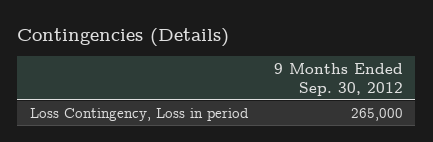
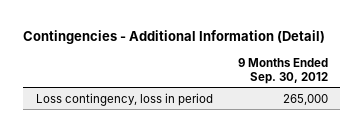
- Contingencies (Details)
+ Contingencies - Additional Information (Detail)
- Loss Contingency, Loss in period | 265,000
+ Loss contingency, loss in period | 265,000

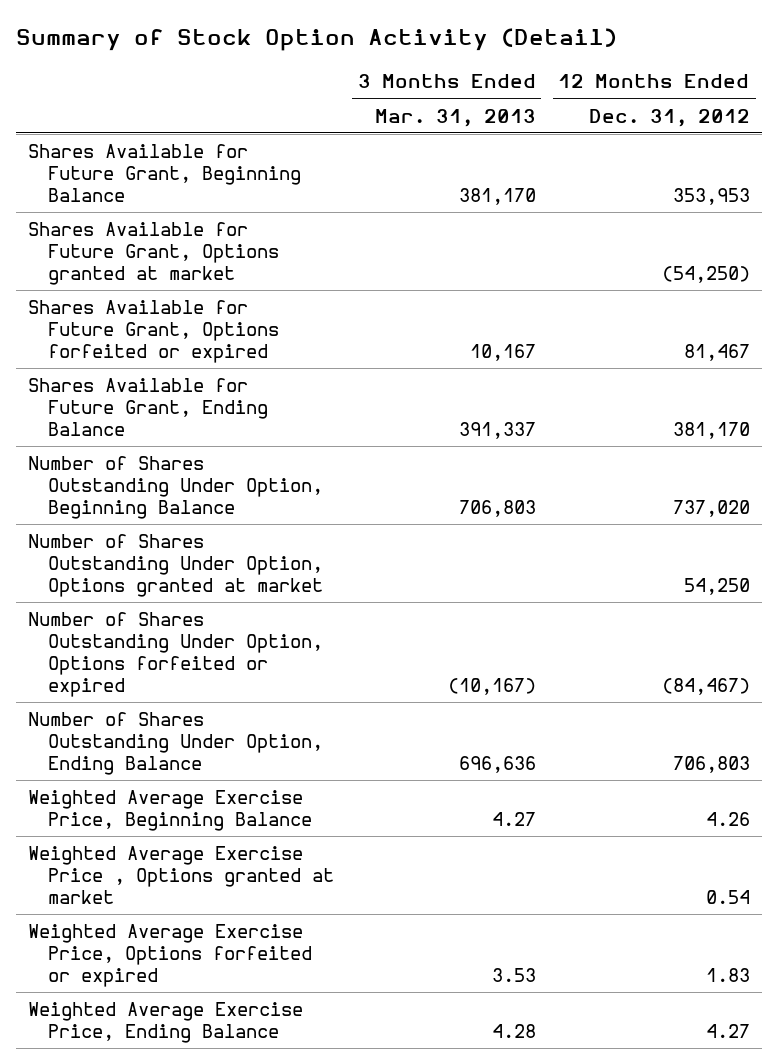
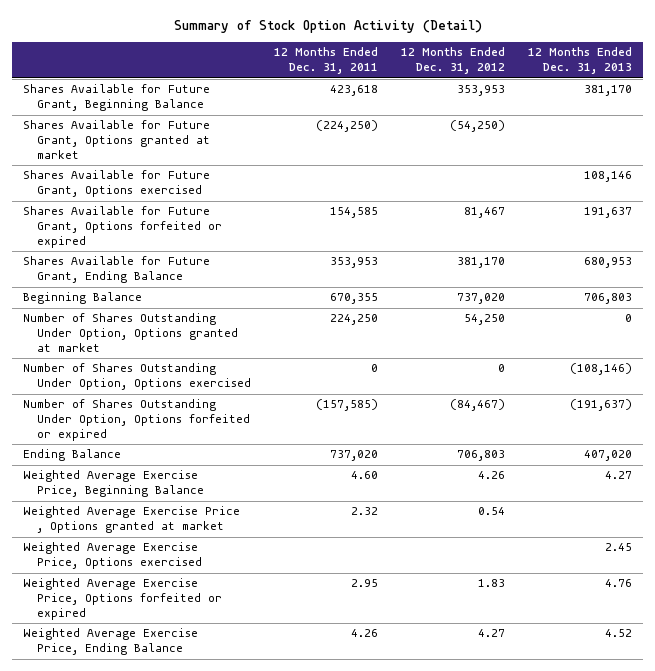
- | 3 Months Ended Mar. 31, 2013 | 12 Months Ended Dec. 31, 2012
+ | 12 Months Ended Dec. 31, 2011 | 12 Months Ended Dec. 31, 2012 | 12 Months Ended Dec. 31, 2013
+ Shares Available for Future Grant, Options exercised | | | 108,146
- Number of Shares Outstanding Under Option, Beginning Balance | 706,803 | 737,020
+ Beginning Balance | 670,355 | 737,020 | 706,803
+ Number of Shares Outstanding Under Option, Options exercised | 0 | 0 | (108,146)
- Number of Shares Outstanding Under Option, Ending Balance | 696,636 | 706,803
+ Ending Balance | 737,020 | 706,803 | 407,020
+ Weighted Average Exercise Price, Options exercised | | | 2.45

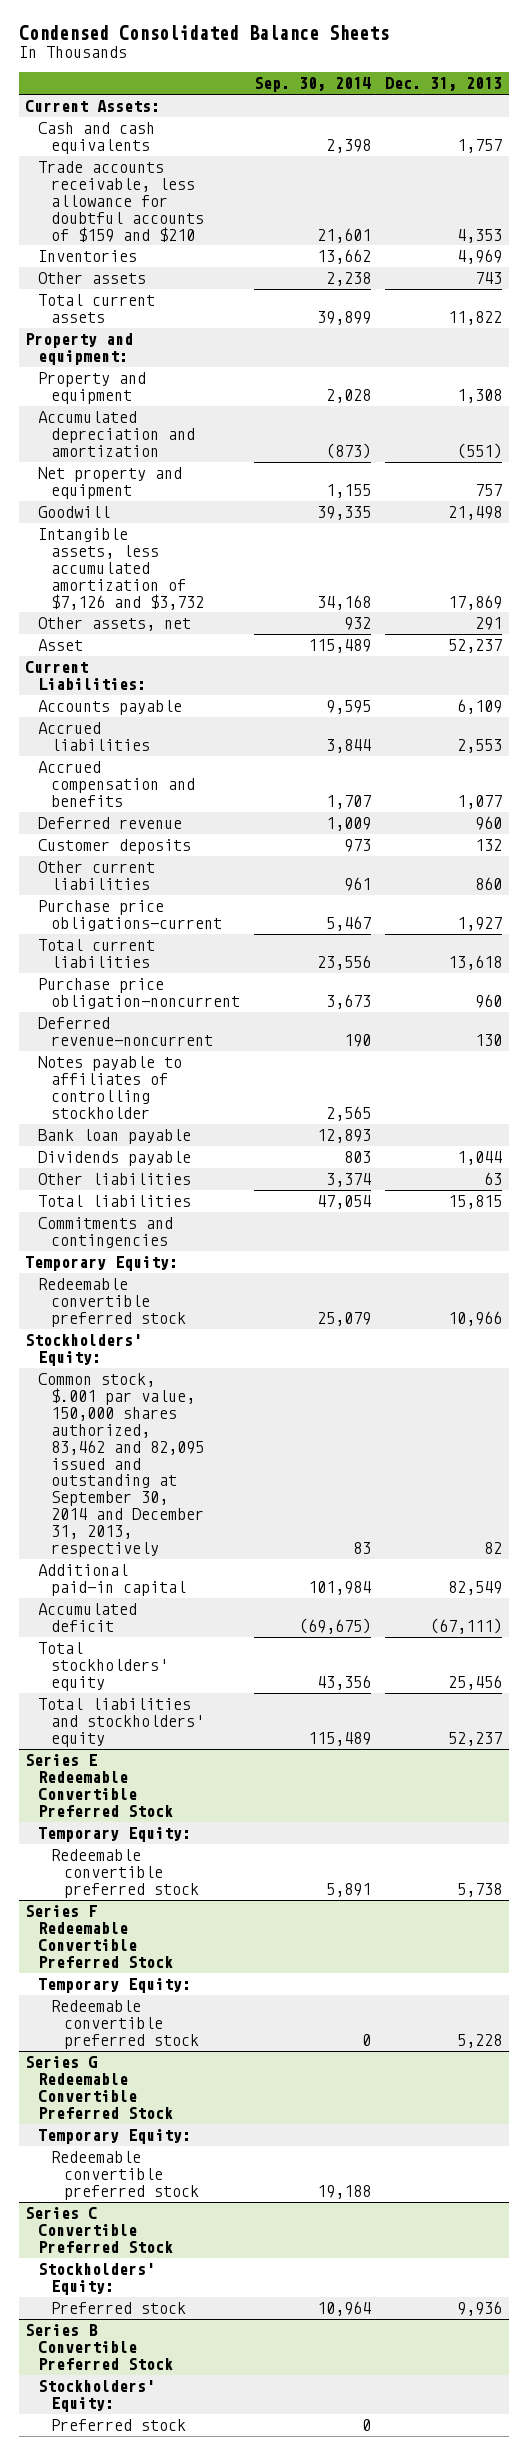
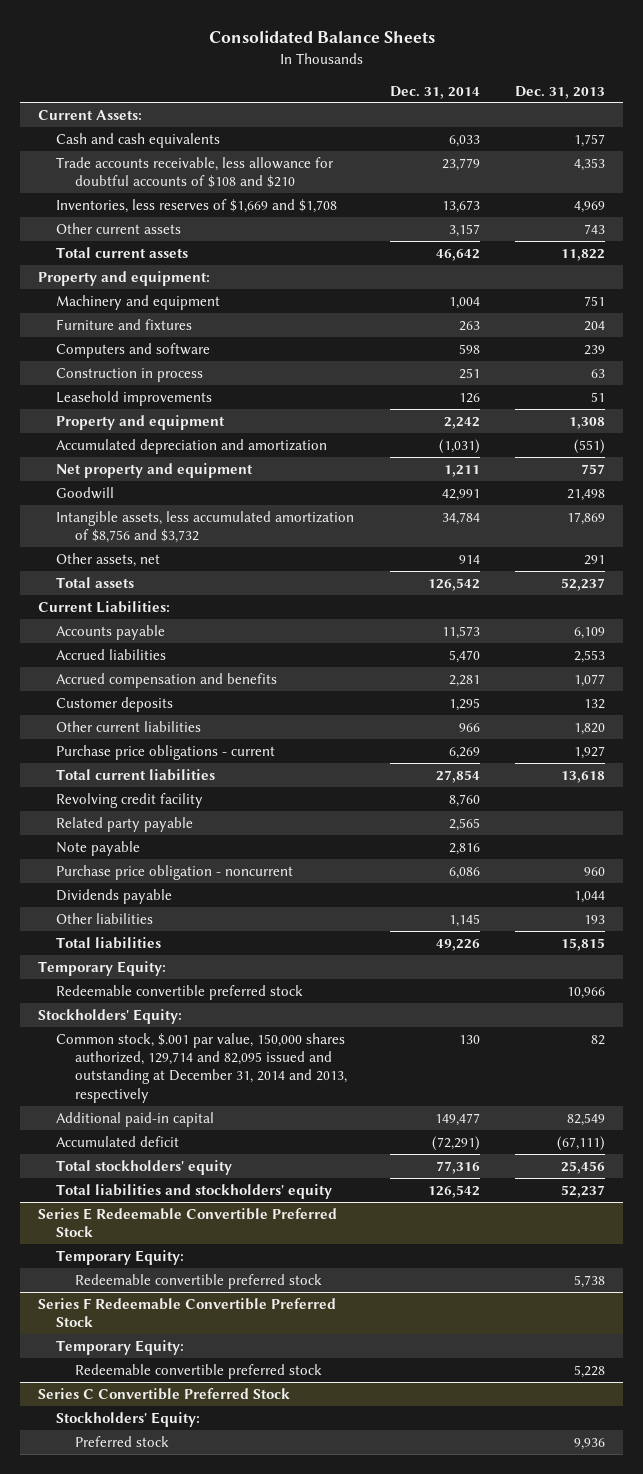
- Condensed Consolidated Balance Sheets
+ Consolidated Balance Sheets
- | Sep. 30, 2014 | Dec. 31, 2013
+ | Dec. 31, 2014 | Dec. 31, 2013
- Trade accounts receivable, less allowance for doubtful accounts of $159 and $210 | 21,601 | 4,353
- Inventories | 13,662 | 4,969
- Other assets | 2,238 | 743
+ Trade accounts receivable, less allowance for doubtful accounts of $108 and $210 | 23,779 | 4,353
+ Inventories, less reserves of $1,669 and $1,708 | 13,673 | 4,969
+ Other current assets | 3,157 | 743
+ Machinery and equipment | 1,004 | 751
+ Furniture and fixtures | 263 | 204
+ Computers and software | 598 | 239
+ Construction in process | 251 | 63
+ Leasehold improvements | 126 | 51
- Intangible assets, less accumulated amortization of $7,126 and $3,732 | 34,168 | 17,869
+ Intangible assets, less accumulated amortization of $8,756 and $3,732 | 34,784 | 17,869
- Asset | 115,489 | 52,237
+ Total assets | 126,542 | 52,237
- Deferred revenue | 1,009 | 960
- Other current liabilities | 961 | 860
- Purchase price obligations-current | 5,467 | 1,927
+ Other current liabilities | 966 | 1,820
+ Purchase price obligations - current | 6,269 | 1,927
- Purchase price obligation-noncurrent | 3,673 | 960
- Deferred revenue-noncurrent | 190 | 130
- Notes payable to affiliates of controlling stockholder | 2,565 |
- Bank loan payable | 12,893 |
+ Revolving credit facility | 8,760 |
+ Related party payable | 2,565 |
+ Note payable | 2,816 |
+ Purchase price obligation - noncurrent | 6,086 | 960
- Other liabilities | 3,374 | 63
+ Other liabilities | 1,145 | 193
- Commitments and contingencies
- Common stock, $.001 par value, 150,000 shares authorized, 83,462 and 82,095 issued and outstanding at September 30, 2014 and December 31, 2013, respectively | 83 | 82
+ Common stock, $.001 par value, 150,000 shares authorized, 129,714 and 82,095 issued and outstanding at December 31, 2014 and 2013, respectively | 130 | 82
- Series G Redeemable Convertible Preferred Stock
- Temporary Equity:
- Redeemable convertible preferred stock | 19,188 |
- Series B Convertible Preferred Stock
- Stockholders' Equity:
- Preferred stock | 0 |

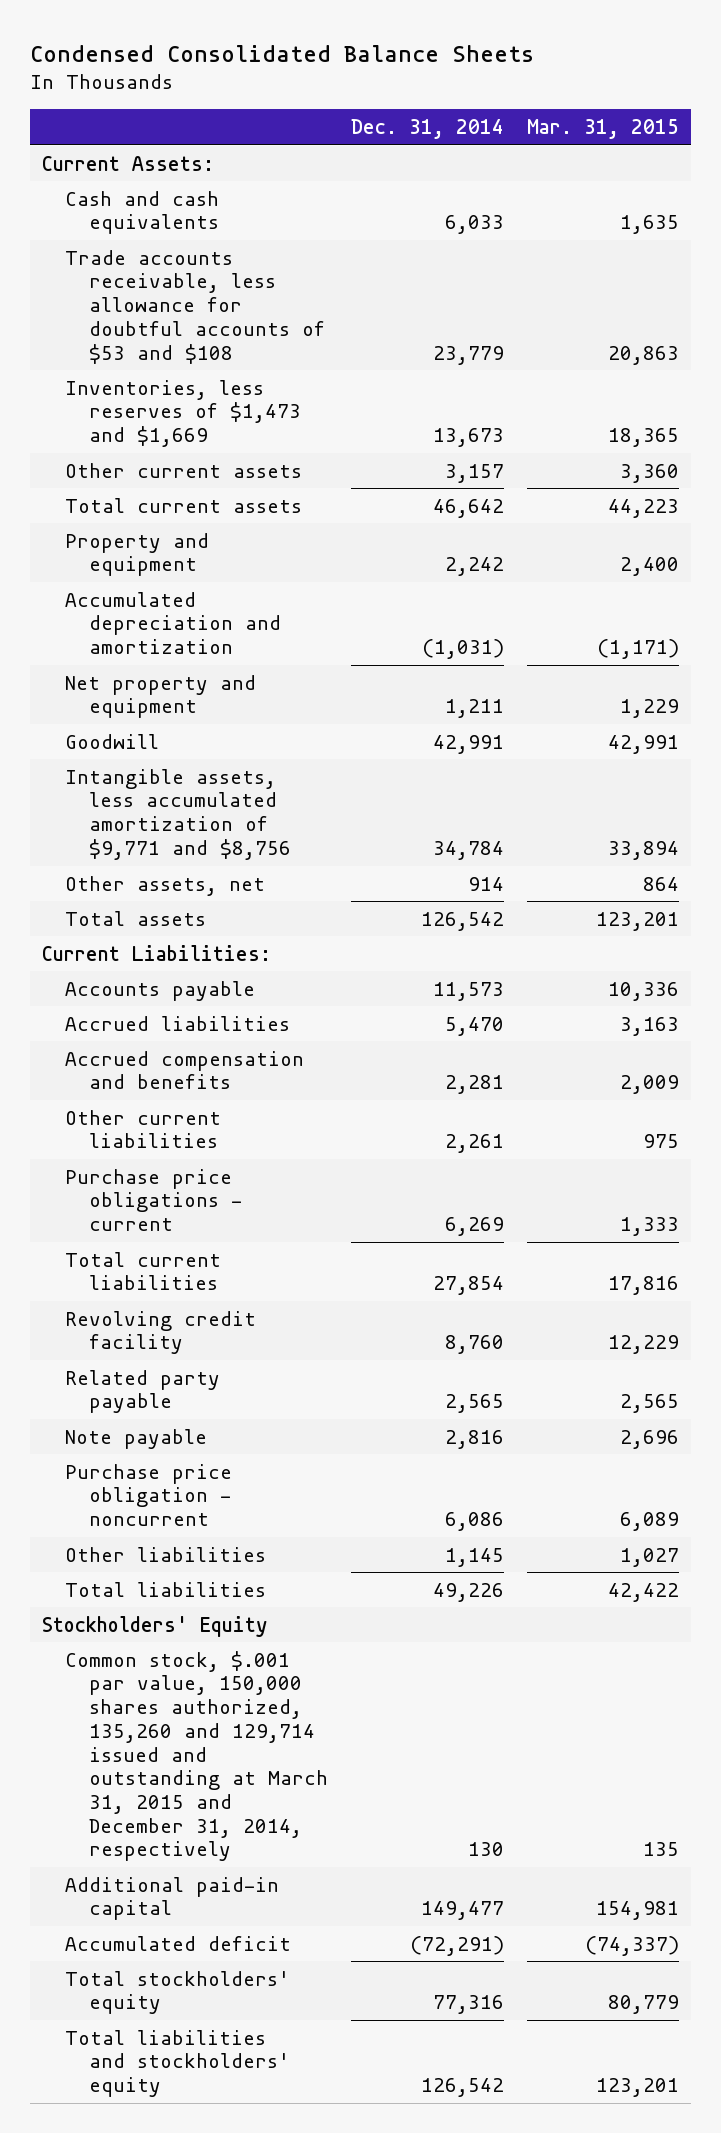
- Consolidated Balance Sheets
+ Condensed Consolidated Balance Sheets
- | Dec. 31, 2014 | Dec. 31, 2013
+ | Dec. 31, 2014 | Mar. 31, 2015
- Trade accounts receivable, less allowance for doubtful accounts of $108 and $210 | 23,779 | 4,353
- Inventories, less reserves of $1,669 and $1,708 | 13,673 | 4,969
+ Trade accounts receivable, less allowance for doubtful accounts of $53 and $108 | 23,779 | 20,863
+ Inventories, less reserves of $1,473 and $1,669 | 13,673 | 18,365
- Property and equipment:
- Machinery and equipment | 1,004 | 751
- Furniture and fixtures | 263 | 204
- Computers and software | 598 | 239
- Construction in process | 251 | 63
- Leasehold improvements | 126 | 51
- Intangible assets, less accumulated amortization of $8,756 and $3,732 | 34,784 | 17,869
+ Intangible assets, less accumulated amortization of $9,771 and $8,756 | 34,784 | 33,894
- Customer deposits | 1,295 | 132
- Other current liabilities | 966 | 1,820
+ Other current liabilities | 2,261 | 975
- Dividends payable | | 1,044
- Temporary Equity:
- Redeemable convertible preferred stock | | 10,966
- Stockholders' Equity:
- Common stock, $.001 par value, 150,000 shares authorized, 129,714 and 82,095 issued and outstanding at December 31, 2014 and 2013, respectively | 130 | 82
+ Stockholders' Equity
+ Common stock, $.001 par value, 150,000 shares authorized, 135,260 and 129,714 issued and outstanding at March 31, 2015 and December 31, 2014, respectively | 130 | 135
- Series E Redeemable Convertible Preferred Stock
- Temporary Equity:
- Redeemable convertible preferred stock | | 5,738
- Series F Redeemable Convertible Preferred Stock
- Temporary Equity:
- Redeemable convertible preferred stock | | 5,228
- Series C Convertible Preferred Stock
- Stockholders' Equity:
- Preferred stock | | 9,936

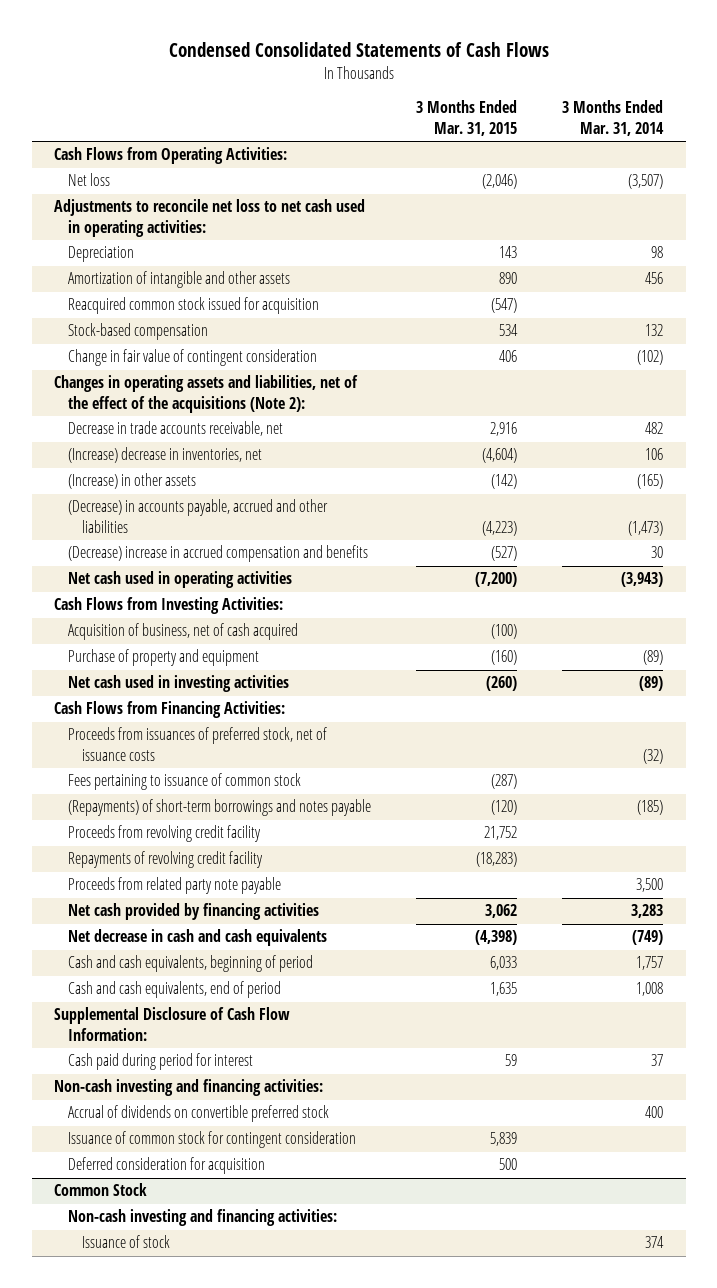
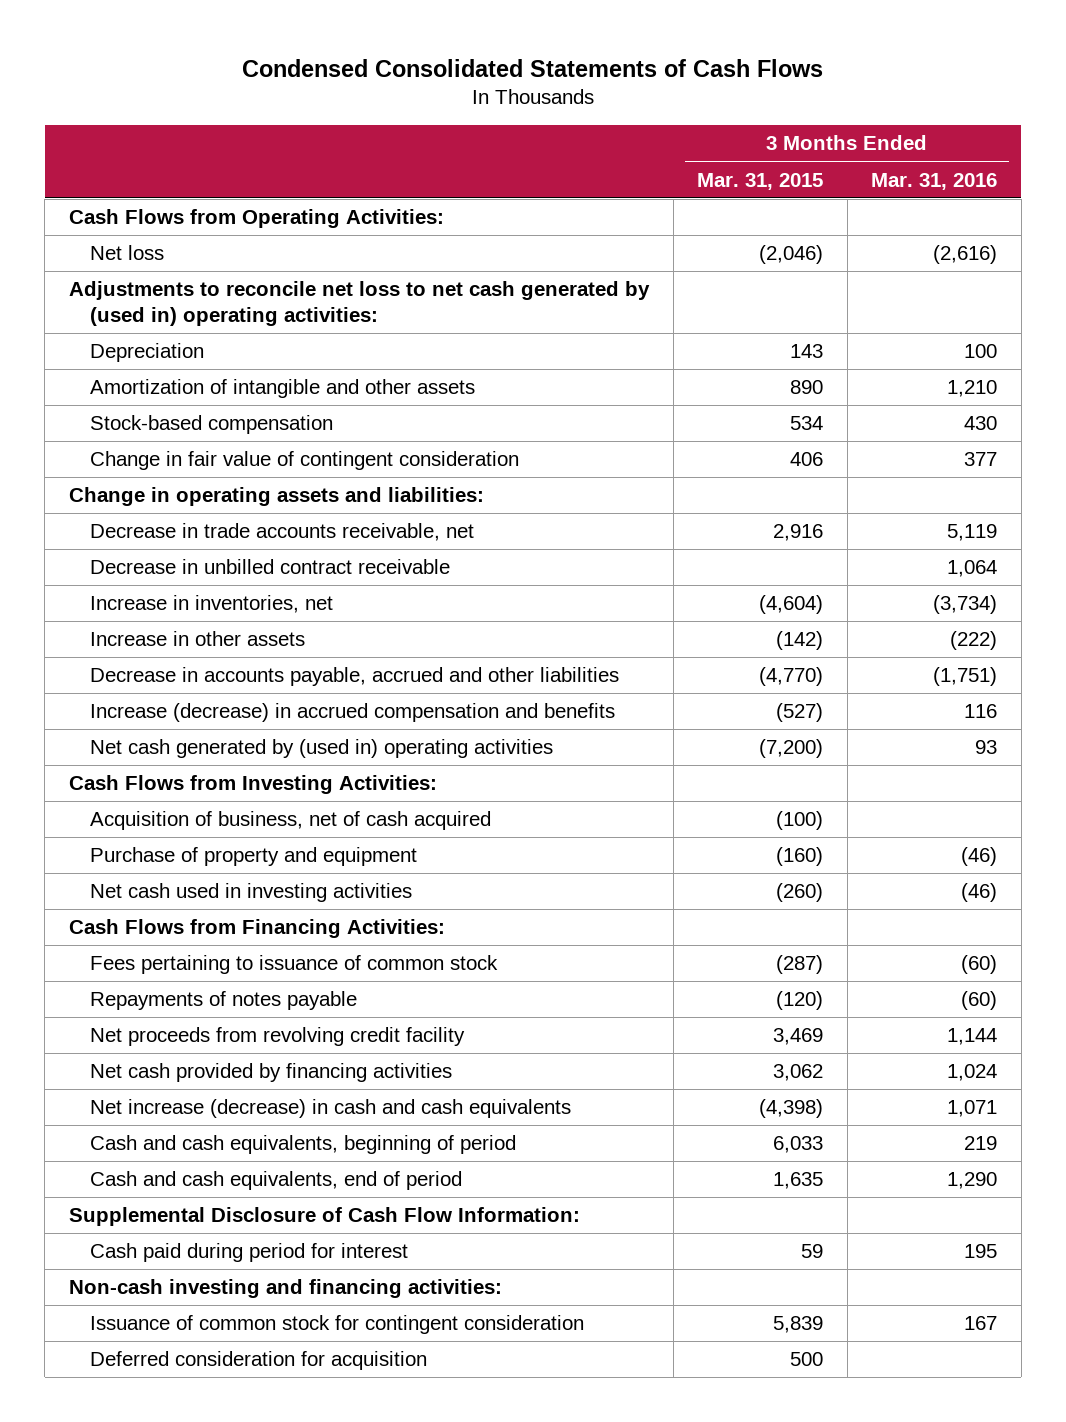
- | 3 Months Ended Mar. 31, 2015 | 3 Months Ended Mar. 31, 2014
+ | 3 Months Ended Mar. 31, 2015 | 3 Months Ended Mar. 31, 2016
- Adjustments to reconcile net loss to net cash used in operating activities:
+ Adjustments to reconcile net loss to net cash generated by (used in) operating activities:
- Reacquired common stock issued for acquisition | (547) |
- Changes in operating assets and liabilities, net of the effect of the acquisitions (Note 2):
+ Change in operating assets and liabilities:
- (Increase) decrease in inventories, net | (4,604) | 106
- (Increase) in other assets | (142) | (165)
- (Decrease) in accounts payable, accrued and other liabilities | (4,223) | (1,473)
- (Decrease) increase in accrued compensation and benefits | (527) | 30
- Net cash used in operating activities | (7,200) | (3,943)
+ Decrease in unbilled contract receivable | | 1,064
+ Increase in inventories, net | (4,604) | (3,734)
+ Increase in other assets | (142) | (222)
+ Decrease in accounts payable, accrued and other liabilities | (4,770) | (1,751)
+ Increase (decrease) in accrued compensation and benefits | (527) | 116
+ Net cash generated by (used in) operating activities | (7,200) | 93
- Proceeds from issuances of preferred stock, net of issuance costs | | (32)
- (Repayments) of short-term borrowings and notes payable | (120) | (185)
- Proceeds from revolving credit facility | 21,752 |
- Repayments of revolving credit facility | (18,283) |
- Proceeds from related party note payable | | 3,500
+ Repayments of notes payable | (120) | (60)
+ Net proceeds from revolving credit facility | 3,469 | 1,144
- Net decrease in cash and cash equivalents | (4,398) | (749)
+ Net increase (decrease) in cash and cash equivalents | (4,398) | 1,071
- Accrual of dividends on convertible preferred stock | | 400
- Common Stock
- Non-cash investing and financing activities:
- Issuance of stock | | 374

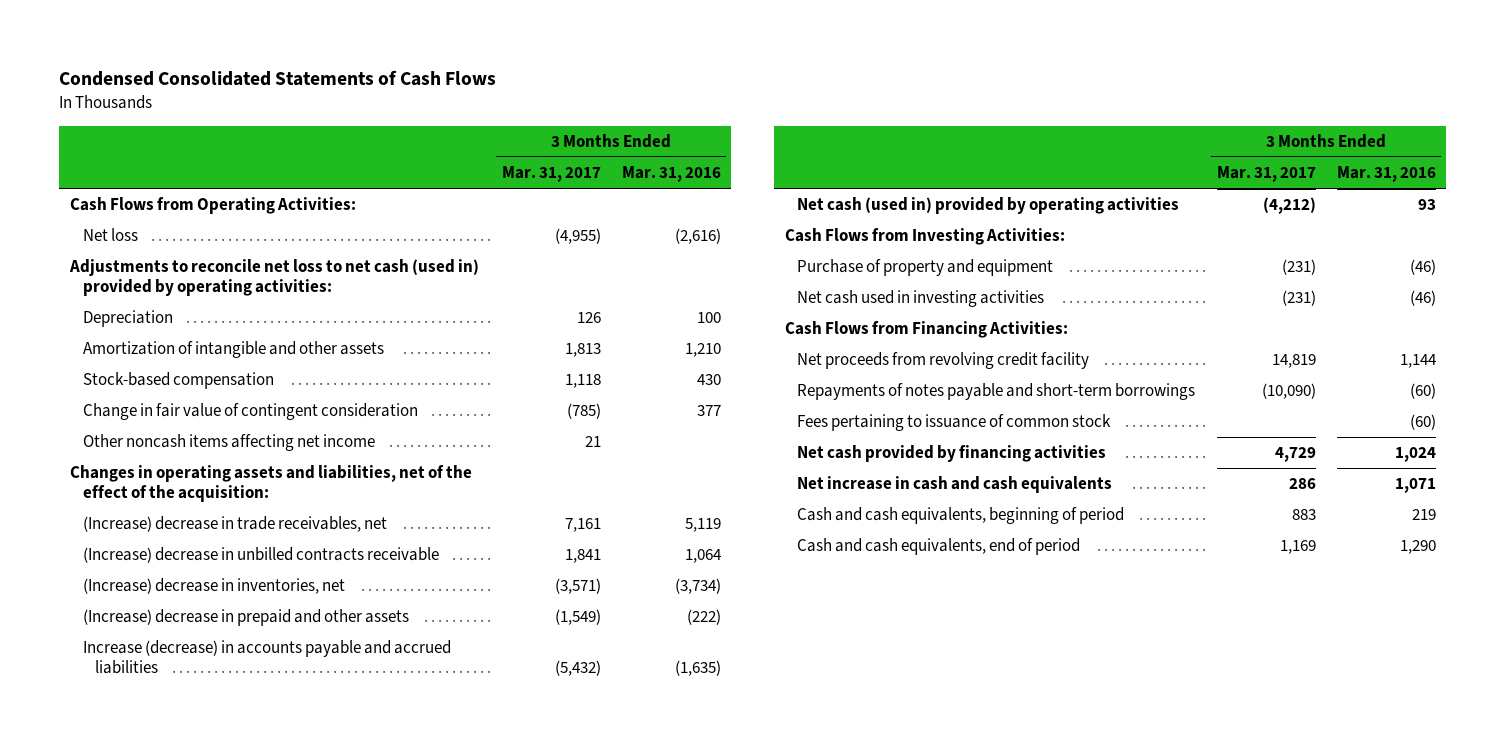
- | 3 Months Ended Mar. 31, 2015 | 3 Months Ended Mar. 31, 2016
+ | 3 Months Ended Mar. 31, 2017 | 3 Months Ended Mar. 31, 2016
- Adjustments to reconcile net loss to net cash generated by (used in) operating activities:
+ Adjustments to reconcile net loss to net cash (used in) provided by operating activities:
- Change in operating assets and liabilities:
- Decrease in trade accounts receivable, net | 2,916 | 5,119
- Decrease in unbilled contract receivable | | 1,064
- Increase in inventories, net | (4,604) | (3,734)
- Increase in other assets | (142) | (222)
- Decrease in accounts payable, accrued and other liabilities | (4,770) | (1,751)
- Increase (decrease) in accrued compensation and benefits | (527) | 116
- Net cash generated by (used in) operating activities | (7,200) | 93
+ Other noncash items affecting net income | 21 |
+ Changes in operating assets and liabilities, net of the effect of the acquisition:
+ (Increase) decrease in trade receivables, net | 7,161 | 5,119
+ (Increase) decrease in unbilled contracts receivable | 1,841 | 1,064
+ (Increase) decrease in inventories, net | (3,571) | (3,734)
+ (Increase) decrease in prepaid and other assets | (1,549) | (222)
+ Increase (decrease) in accounts payable and accrued liabilities | (5,432) | (1,635)
+ Net cash (used in) provided by operating activities | (4,212) | 93
- Acquisition of business, net of cash acquired | (100) |
- Repayments of notes payable | (120) | (60)
+ Repayments of notes payable and short-term borrowings | (10,090) | (60)
moved down: Fees pertaining to issuance of common stock | | (60)
- Net increase (decrease) in cash and cash equivalents | (4,398) | 1,071
+ Net increase in cash and cash equivalents | 286 | 1,071
- Supplemental Disclosure of Cash Flow Information:
- Cash paid during period for interest | 59 | 195
- Non-cash investing and financing activities:
- Issuance of common stock for contingent consideration | 5,839 | 167
- Deferred consideration for acquisition | 500 |

